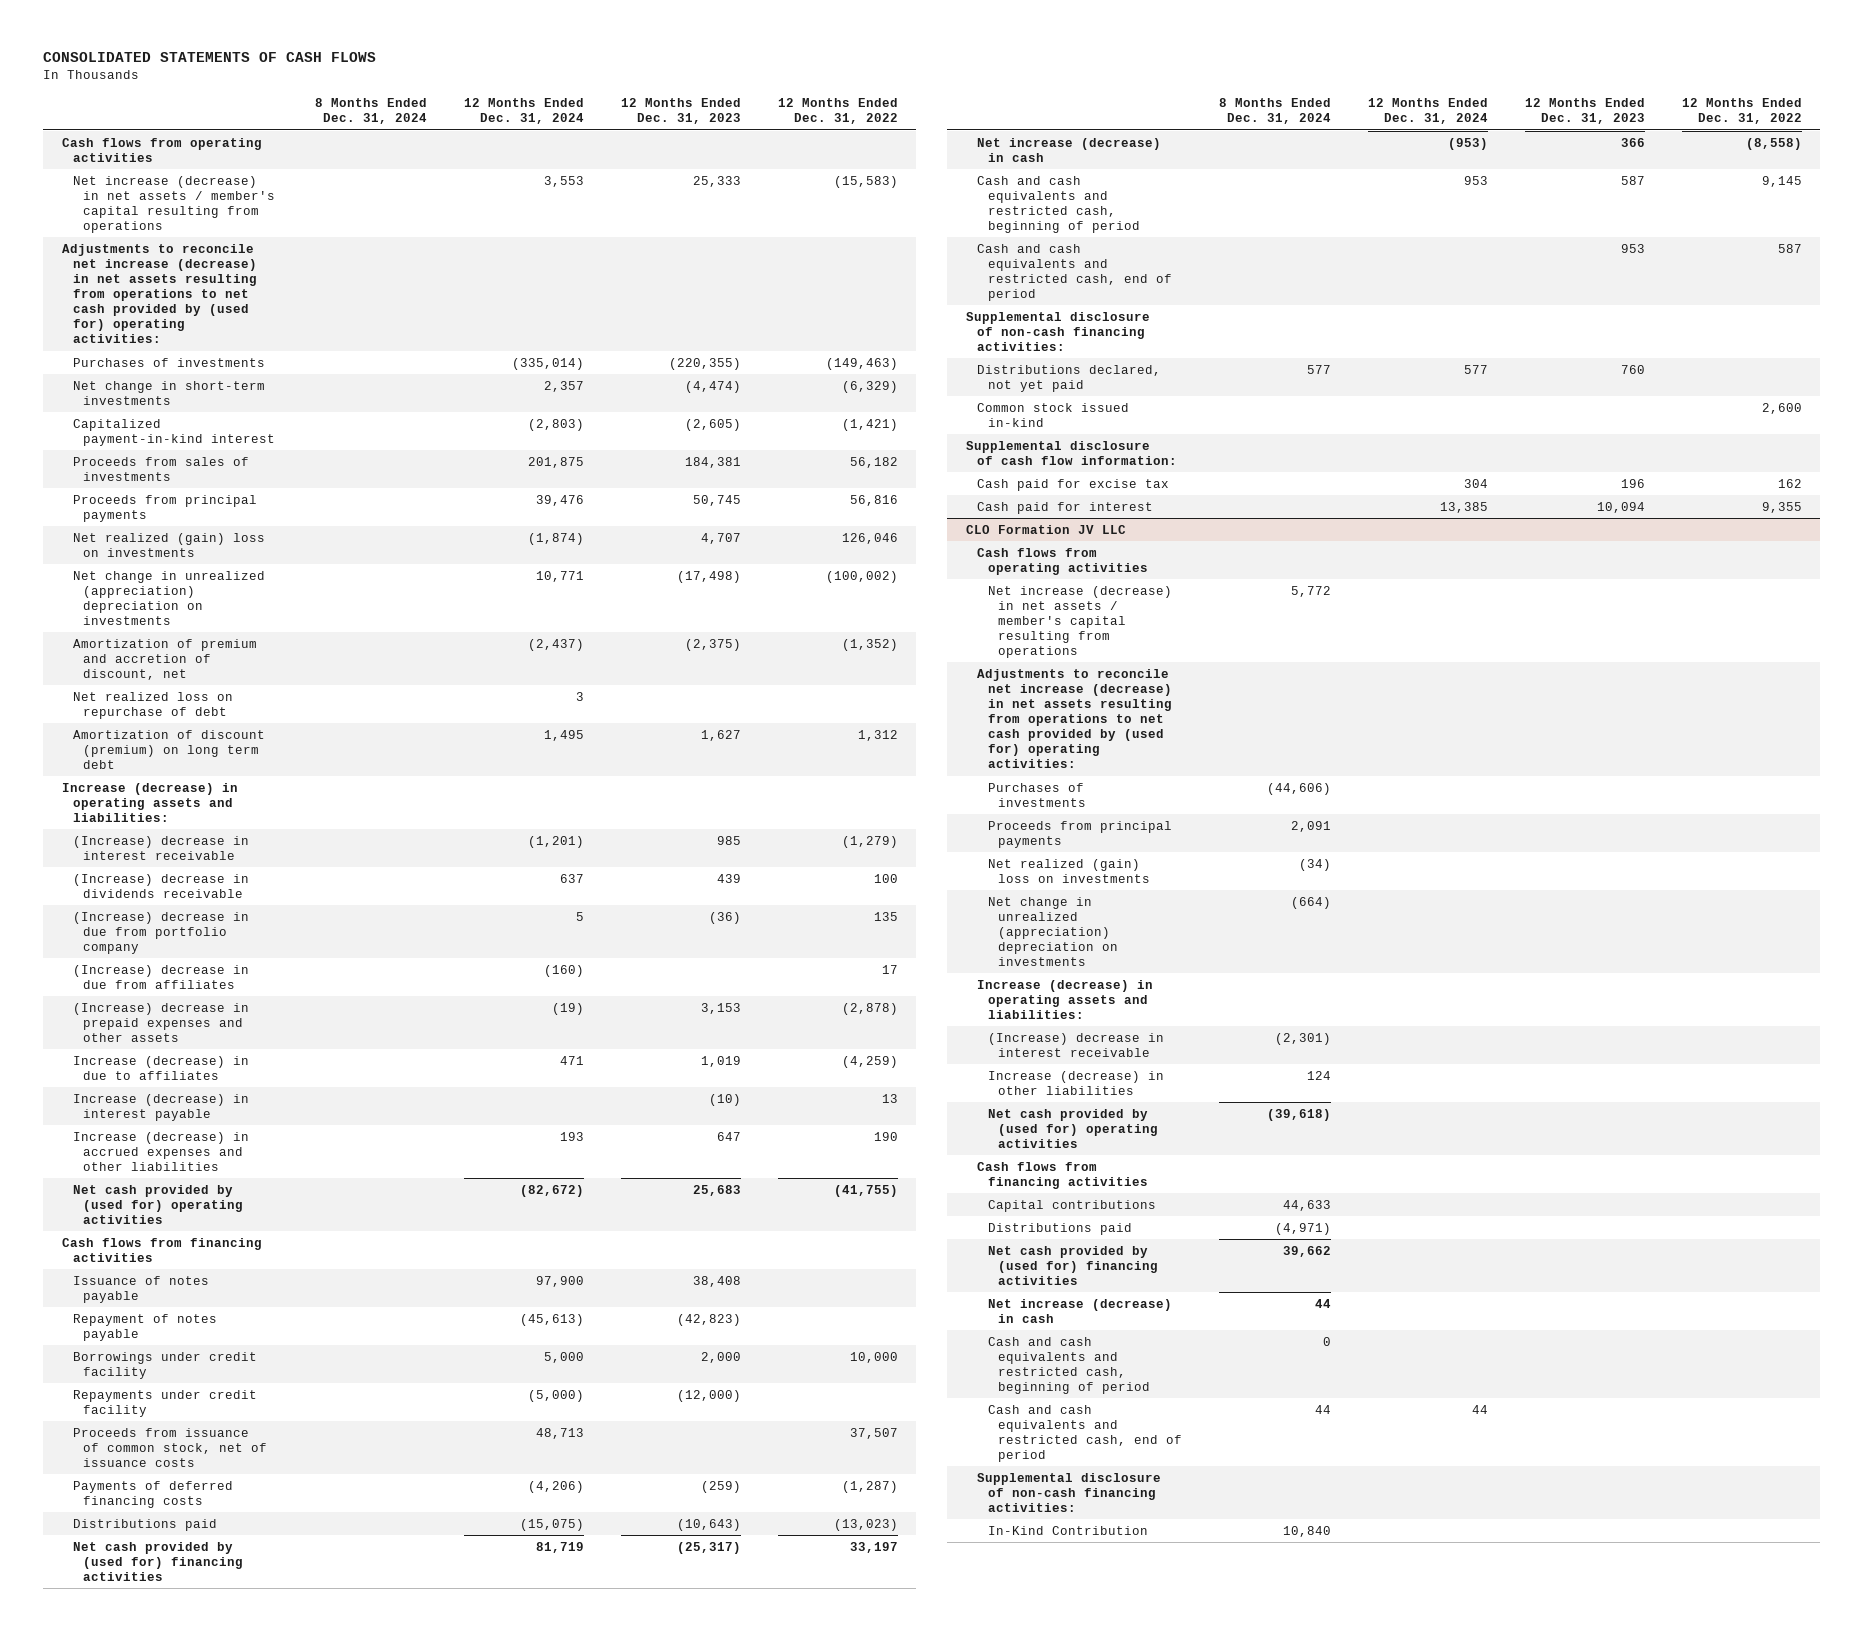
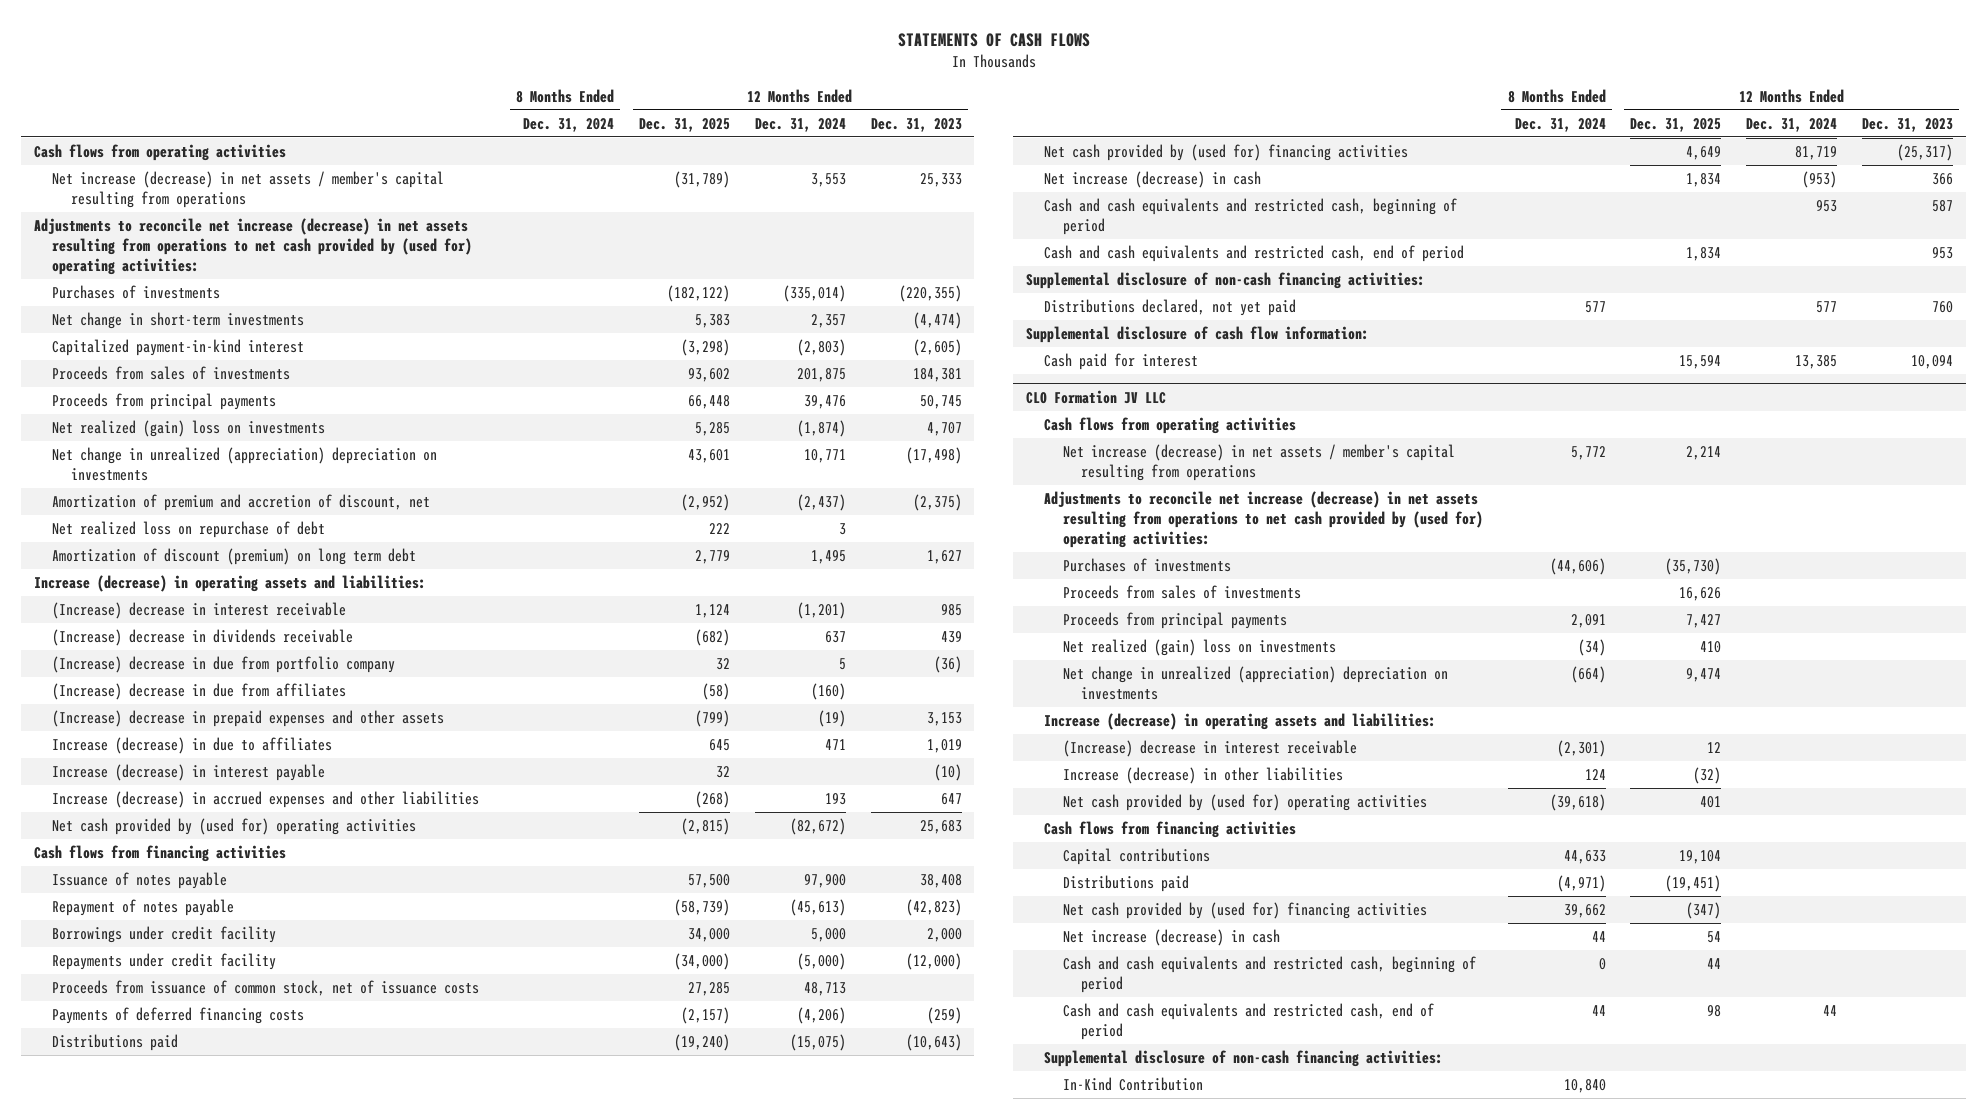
- CONSOLIDATED STATEMENTS OF CASH FLOWS
+ STATEMENTS OF CASH FLOWS
- | 8 Months Ended Dec. 31, 2024 | 12 Months Ended Dec. 31, 2024 | 12 Months Ended Dec. 31, 2023 | 12 Months Ended Dec. 31, 2022
+ | 8 Months Ended Dec. 31, 2024 | 12 Months Ended Dec. 31, 2025 | 12 Months Ended Dec. 31, 2024 | 12 Months Ended Dec. 31, 2023
- Common stock issued in-kind | | | | 2,600
- Cash paid for excise tax | | 304 | 196 | 162
@ CLO Formation JV LLC
+ Proceeds from sales of investments | | 16,626 | |

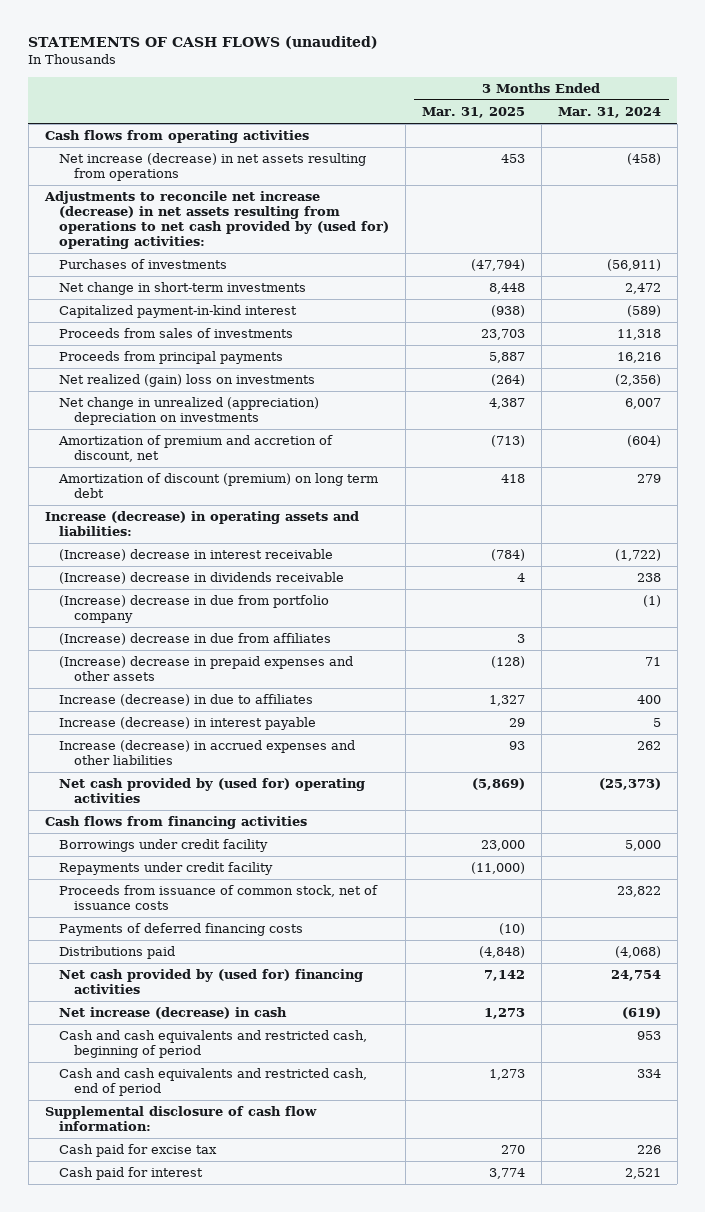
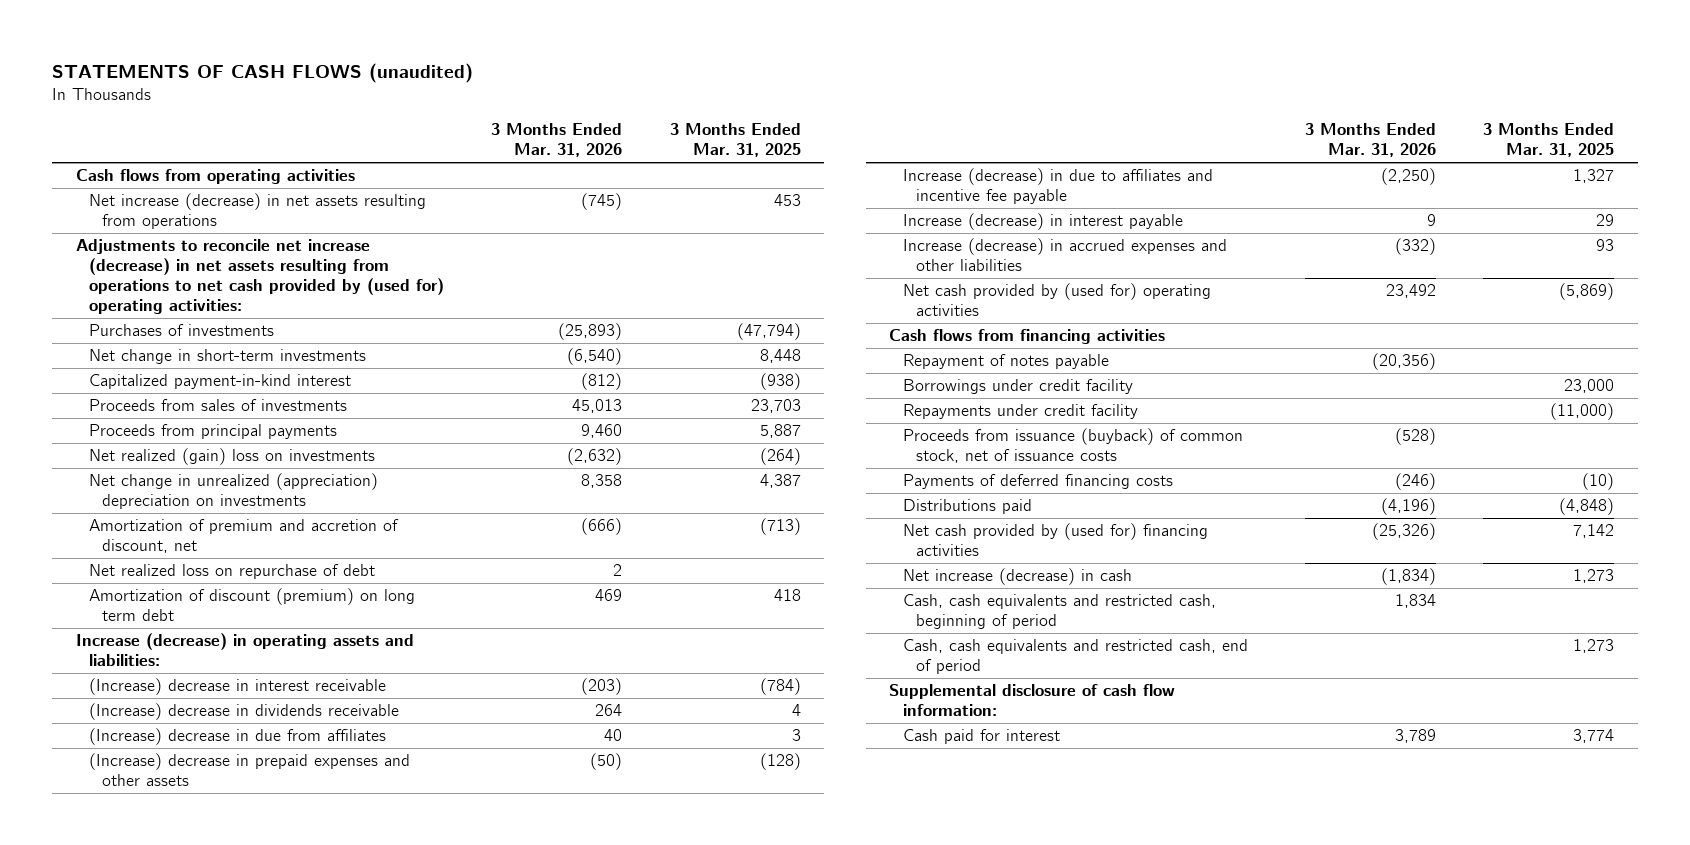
- | 3 Months Ended Mar. 31, 2025 | 3 Months Ended Mar. 31, 2024
+ | 3 Months Ended Mar. 31, 2026 | 3 Months Ended Mar. 31, 2025
+ Net realized loss on repurchase of debt | 2 |
- (Increase) decrease in due from portfolio company | | (1)
- Increase (decrease) in due to affiliates | 1,327 | 400
+ Increase (decrease) in due to affiliates and incentive fee payable | (2,250) | 1,327
+ Repayment of notes payable | (20,356) |
- Proceeds from issuance of common stock, net of issuance costs | | 23,822
+ Proceeds from issuance (buyback) of common stock, net of issuance costs | (528) |
- Cash and cash equivalents and restricted cash, beginning of period | | 953
- Cash and cash equivalents and restricted cash, end of period | 1,273 | 334
+ Cash, cash equivalents and restricted cash, beginning of period | 1,834 |
+ Cash, cash equivalents and restricted cash, end of period | | 1,273
- Cash paid for excise tax | 270 | 226

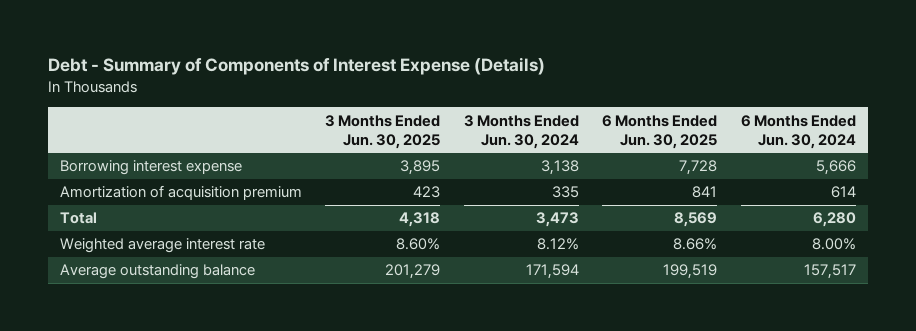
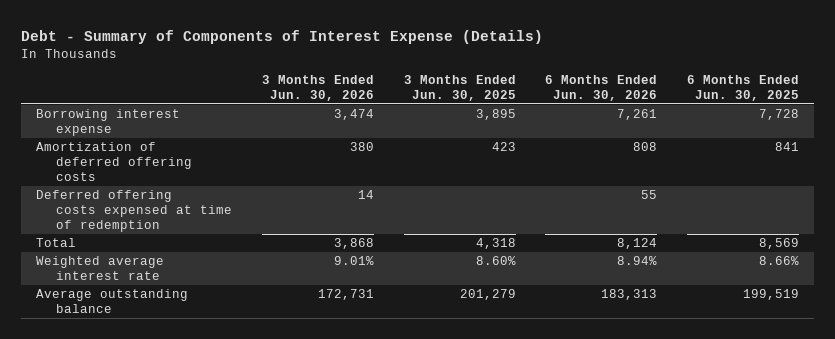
- | 3 Months Ended Jun. 30, 2025 | 3 Months Ended Jun. 30, 2024 | 6 Months Ended Jun. 30, 2025 | 6 Months Ended Jun. 30, 2024
+ | 3 Months Ended Jun. 30, 2026 | 3 Months Ended Jun. 30, 2025 | 6 Months Ended Jun. 30, 2026 | 6 Months Ended Jun. 30, 2025
- Amortization of acquisition premium | 423 | 335 | 841 | 614
+ Amortization of deferred offering costs | 380 | 423 | 808 | 841
+ Deferred offering costs expensed at time of redemption | 14 | | 55 |

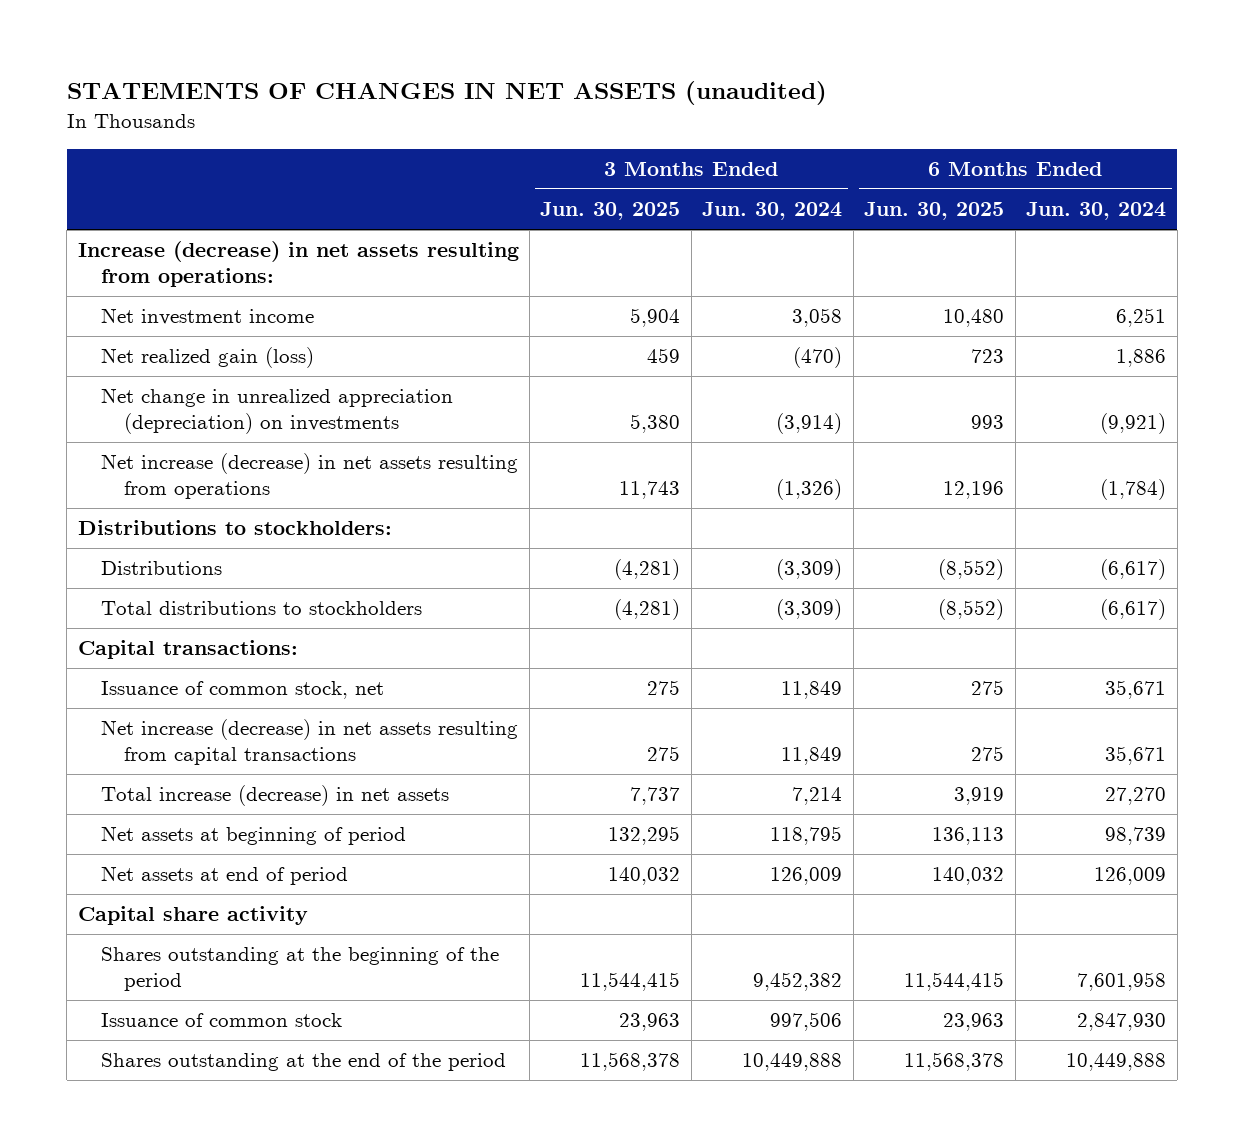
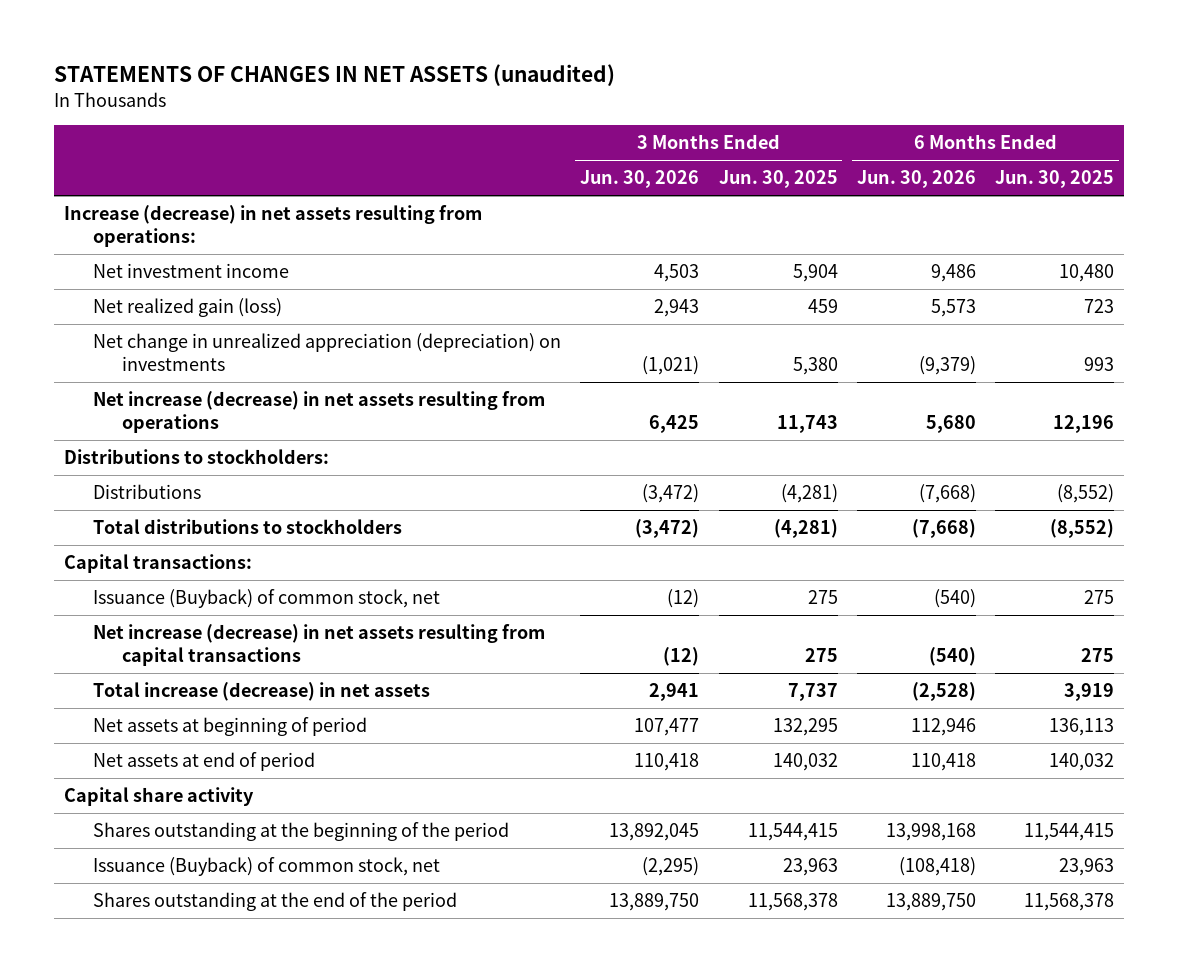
- | 3 Months Ended Jun. 30, 2025 | 3 Months Ended Jun. 30, 2024 | 6 Months Ended Jun. 30, 2025 | 6 Months Ended Jun. 30, 2024
+ | 3 Months Ended Jun. 30, 2026 | 3 Months Ended Jun. 30, 2025 | 6 Months Ended Jun. 30, 2026 | 6 Months Ended Jun. 30, 2025
- Issuance of common stock, net | 275 | 11,849 | 275 | 35,671
+ Issuance (Buyback) of common stock, net | (12) | 275 | (540) | 275
- Issuance of common stock | 23,963 | 997,506 | 23,963 | 2,847,930
+ Issuance (Buyback) of common stock, net | (2,295) | 23,963 | (108,418) | 23,963

